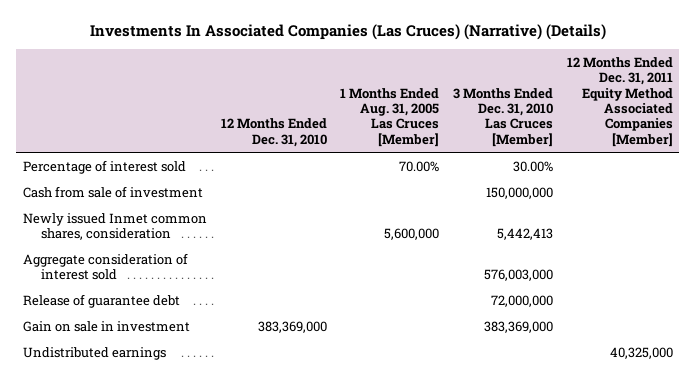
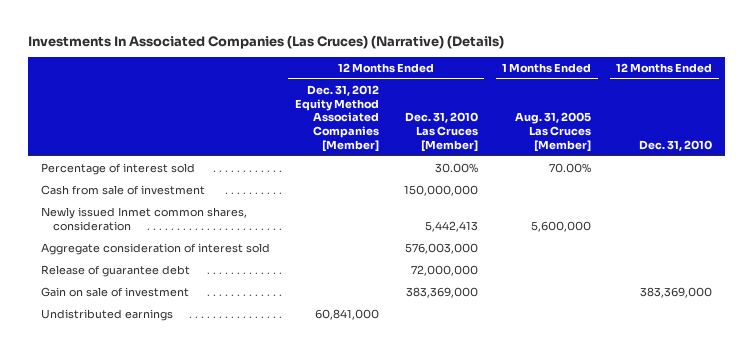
- | 12 Months Ended Dec. 31, 2010 | 1 Months Ended Aug. 31, 2005 Las Cruces [Member] | 3 Months Ended Dec. 31, 2010 Las Cruces [Member] | 12 Months Ended Dec. 31, 2011 Equity Method Associated Companies [Member]
+ | 12 Months Ended Dec. 31, 2012 Equity Method Associated Companies [Member] | 12 Months Ended Dec. 31, 2010 Las Cruces [Member] | 1 Months Ended Aug. 31, 2005 Las Cruces [Member] | 12 Months Ended Dec. 31, 2010
- Gain on sale in investment | 383,369,000 | | 383,369,000 |
+ Gain on sale of investment | | 383,369,000 | | 383,369,000

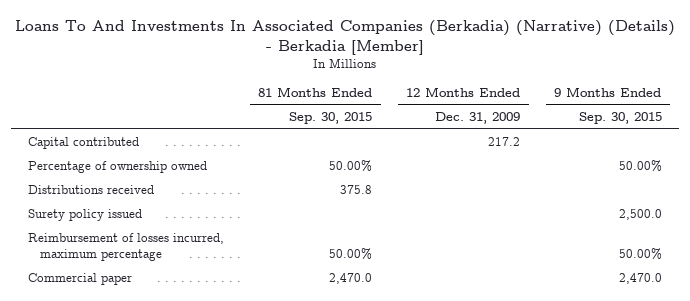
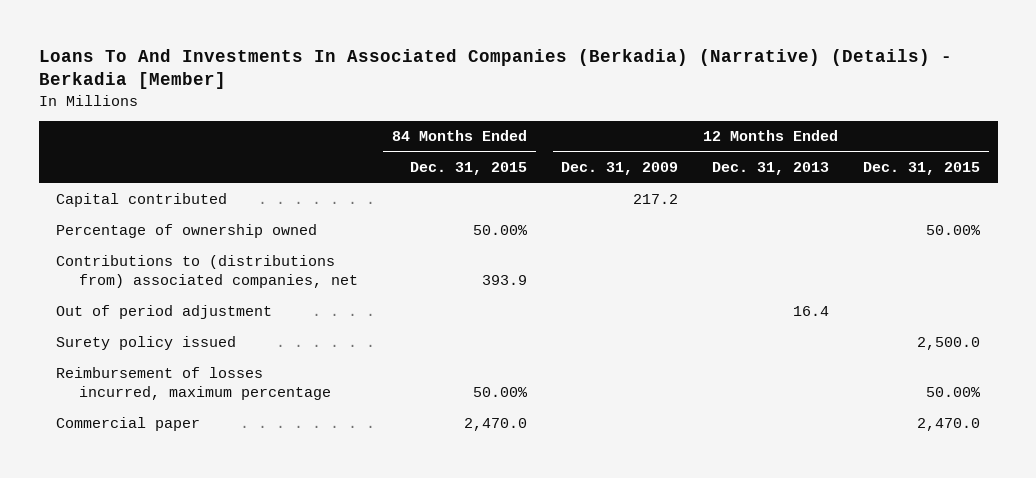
- | 81 Months Ended Sep. 30, 2015 | 12 Months Ended Dec. 31, 2009 | 9 Months Ended Sep. 30, 2015
+ | 84 Months Ended Dec. 31, 2015 | 12 Months Ended Dec. 31, 2009 | 12 Months Ended Dec. 31, 2013 | 12 Months Ended Dec. 31, 2015
- Distributions received | 375.8 | |
+ Contributions to (distributions from) associated companies, net | 393.9 | | |
+ Out of period adjustment | | | 16.4 |

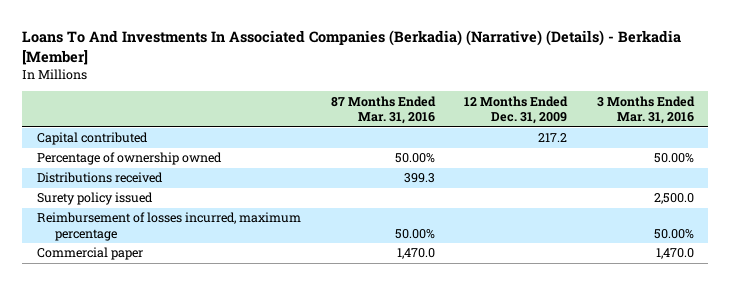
- | 84 Months Ended Dec. 31, 2015 | 12 Months Ended Dec. 31, 2009 | 12 Months Ended Dec. 31, 2013 | 12 Months Ended Dec. 31, 2015
+ | 87 Months Ended Mar. 31, 2016 | 12 Months Ended Dec. 31, 2009 | 3 Months Ended Mar. 31, 2016
- Contributions to (distributions from) associated companies, net | 393.9 | | |
- Out of period adjustment | | | 16.4 |
+ Distributions received | 399.3 | |

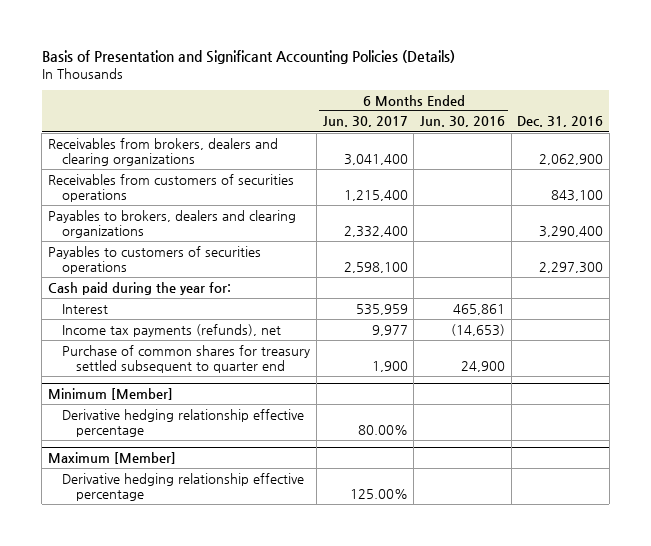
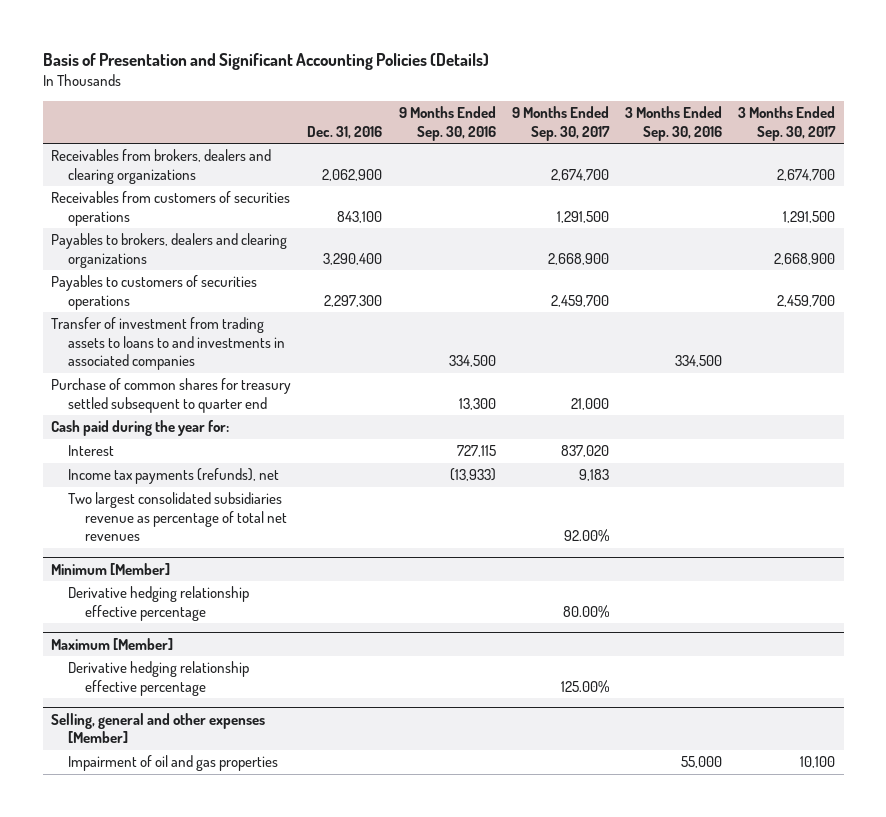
- | 6 Months Ended Jun. 30, 2017 | 6 Months Ended Jun. 30, 2016 | Dec. 31, 2016
+ | Dec. 31, 2016 | 9 Months Ended Sep. 30, 2016 | 9 Months Ended Sep. 30, 2017 | 3 Months Ended Sep. 30, 2016 | 3 Months Ended Sep. 30, 2017
+ Transfer of investment from trading assets to loans to and investments in associated companies | | 334,500 | | 334,500 |
moved up: Purchase of common shares for treasury settled subsequent to quarter end | | 13,300 | 21,000 | |
+ Two largest consolidated subsidiaries revenue as percentage of total net revenues | | | 92.00% | |
+ Selling, general and other expenses [Member]
+ Impairment of oil and gas properties | | | | 55,000 | 10,100

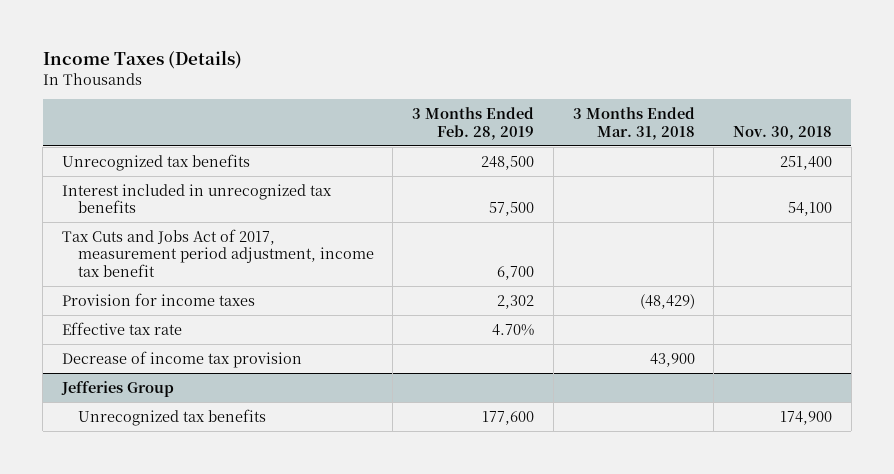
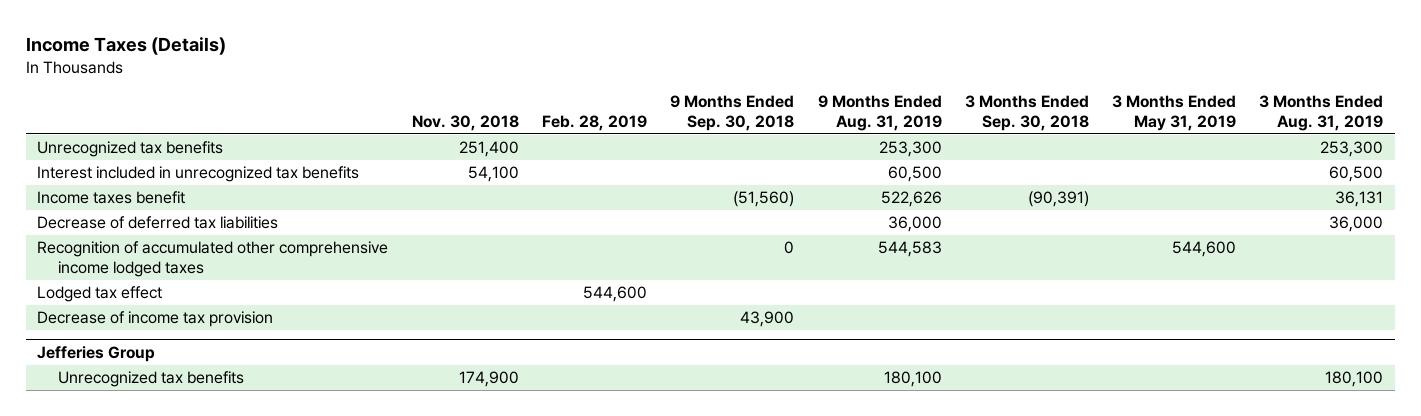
- | 3 Months Ended Feb. 28, 2019 | 3 Months Ended Mar. 31, 2018 | Nov. 30, 2018
+ | Nov. 30, 2018 | Feb. 28, 2019 | 9 Months Ended Sep. 30, 2018 | 9 Months Ended Aug. 31, 2019 | 3 Months Ended Sep. 30, 2018 | 3 Months Ended May 31, 2019 | 3 Months Ended Aug. 31, 2019
- Tax Cuts and Jobs Act of 2017, measurement period adjustment, income tax benefit | 6,700 | |
- Provision for income taxes | 2,302 | (48,429) |
- Effective tax rate | 4.70% | |
+ Income taxes benefit | | | (51,560) | 522,626 | (90,391) | | 36,131
+ Decrease of deferred tax liabilities | | | | 36,000 | | | 36,000
+ Recognition of accumulated other comprehensive income lodged taxes | | | 0 | 544,583 | | 544,600 |
+ Lodged tax effect | | 544,600 | | | | |

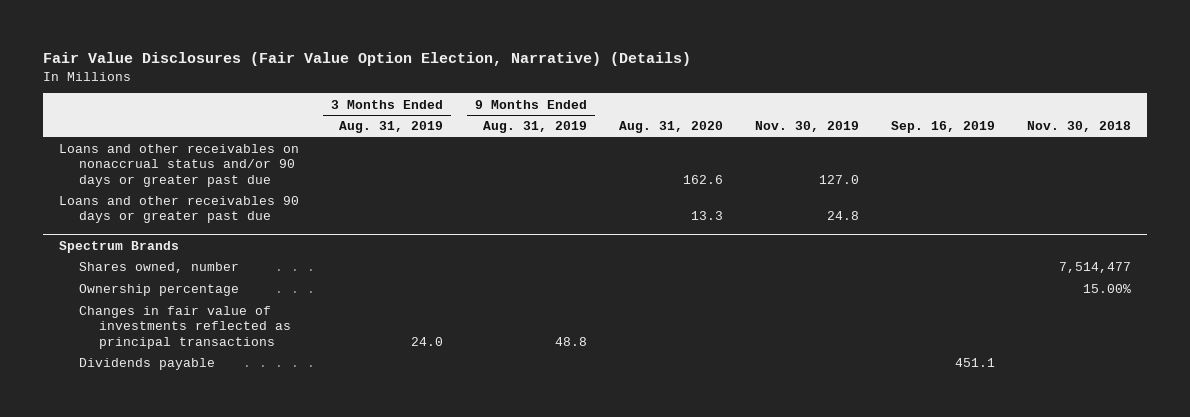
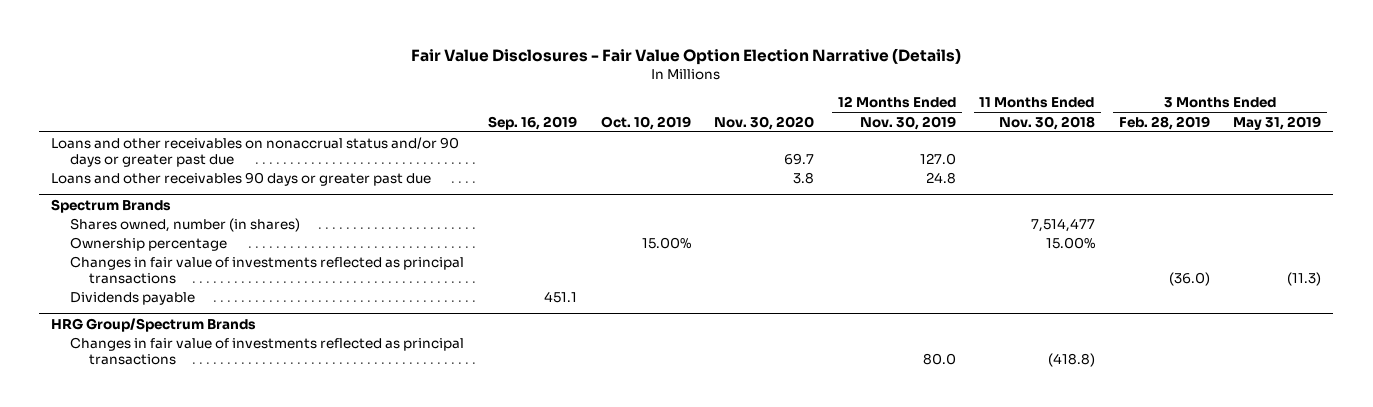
- Fair Value Disclosures (Fair Value Option Election, Narrative) (Details)
+ Fair Value Disclosures - Fair Value Option Election Narrative (Details)
- | 3 Months Ended Aug. 31, 2019 | 9 Months Ended Aug. 31, 2019 | Aug. 31, 2020 | Nov. 30, 2019 | Sep. 16, 2019 | Nov. 30, 2018
+ | Sep. 16, 2019 | Oct. 10, 2019 | Nov. 30, 2020 | 12 Months Ended Nov. 30, 2019 | 11 Months Ended Nov. 30, 2018 | 3 Months Ended Feb. 28, 2019 | 3 Months Ended May 31, 2019
@ Spectrum Brands
- Shares owned, number | | | | | | 7,514,477
+ Shares owned, number (in shares) | | | | | 7,514,477 | |
+ HRG Group/Spectrum Brands
+ Changes in fair value of investments reflected as principal transactions | | | | 80.0 | (418.8) | |

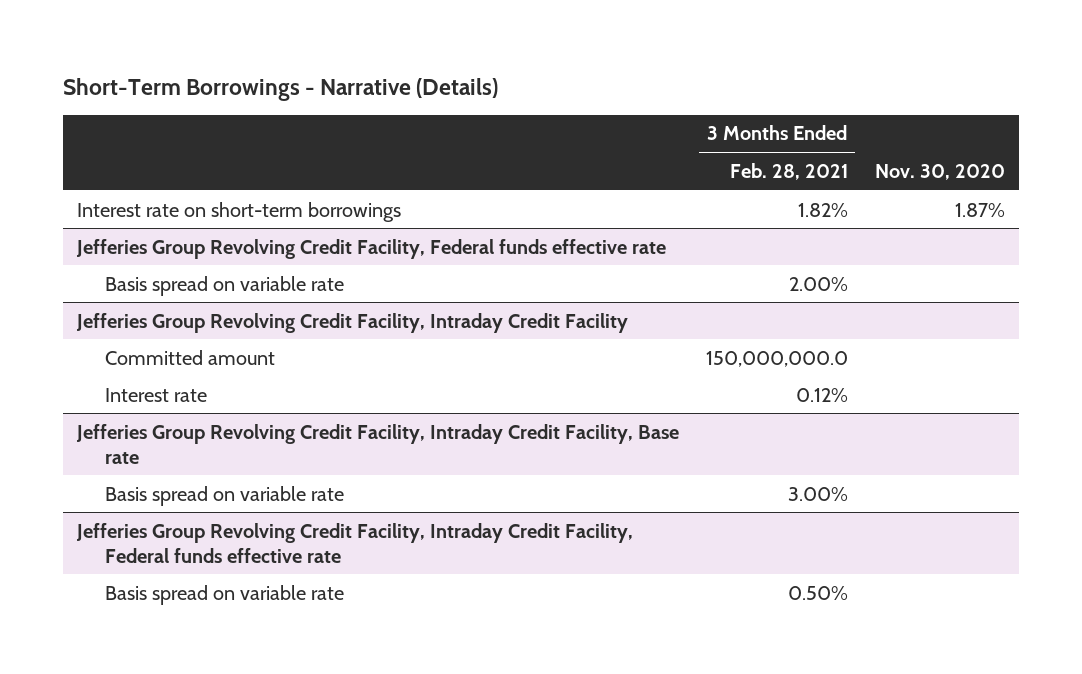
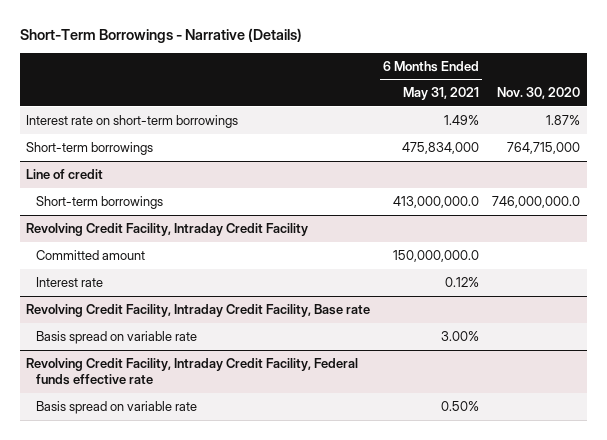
- | 3 Months Ended Feb. 28, 2021 | Nov. 30, 2020
+ | 6 Months Ended May 31, 2021 | Nov. 30, 2020
- Jefferies Group Revolving Credit Facility, Federal funds effective rate
- Basis spread on variable rate | 2.00% |
- Jefferies Group Revolving Credit Facility, Intraday Credit Facility
+ Short-term borrowings | 475,834,000 | 764,715,000
+ Line of credit
+ Short-term borrowings | 413,000,000.0 | 746,000,000.0
+ Revolving Credit Facility, Intraday Credit Facility
- Jefferies Group Revolving Credit Facility, Intraday Credit Facility, Base rate
+ Revolving Credit Facility, Intraday Credit Facility, Base rate
- Jefferies Group Revolving Credit Facility, Intraday Credit Facility, Federal funds effective rate
+ Revolving Credit Facility, Intraday Credit Facility, Federal funds effective rate

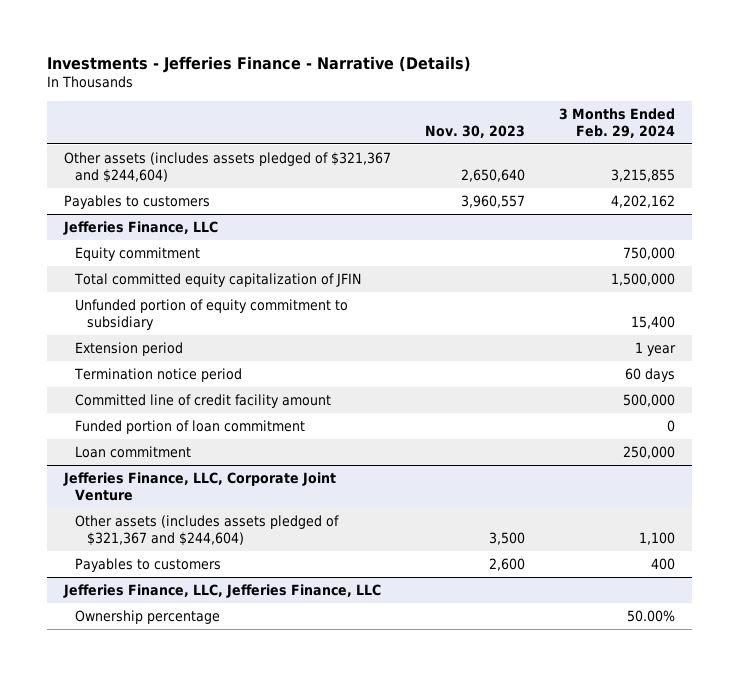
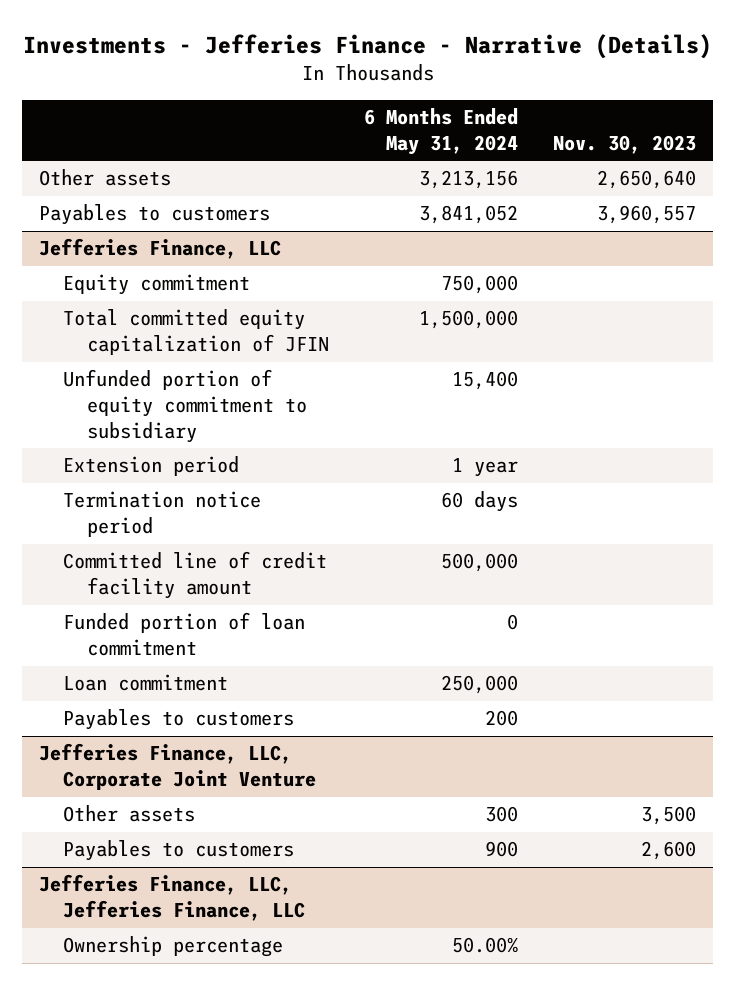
- | Nov. 30, 2023 | 3 Months Ended Feb. 29, 2024
+ | 6 Months Ended May 31, 2024 | Nov. 30, 2023
- Other assets (includes assets pledged of $321,367 and $244,604) | 2,650,640 | 3,215,855
+ Other assets | 3,213,156 | 2,650,640
@ Jefferies Finance, LLC
+ Payables to customers | 200 |
@ Jefferies Finance, LLC, Corporate Joint Venture
- Other assets (includes assets pledged of $321,367 and $244,604) | 3,500 | 1,100
+ Other assets | 300 | 3,500

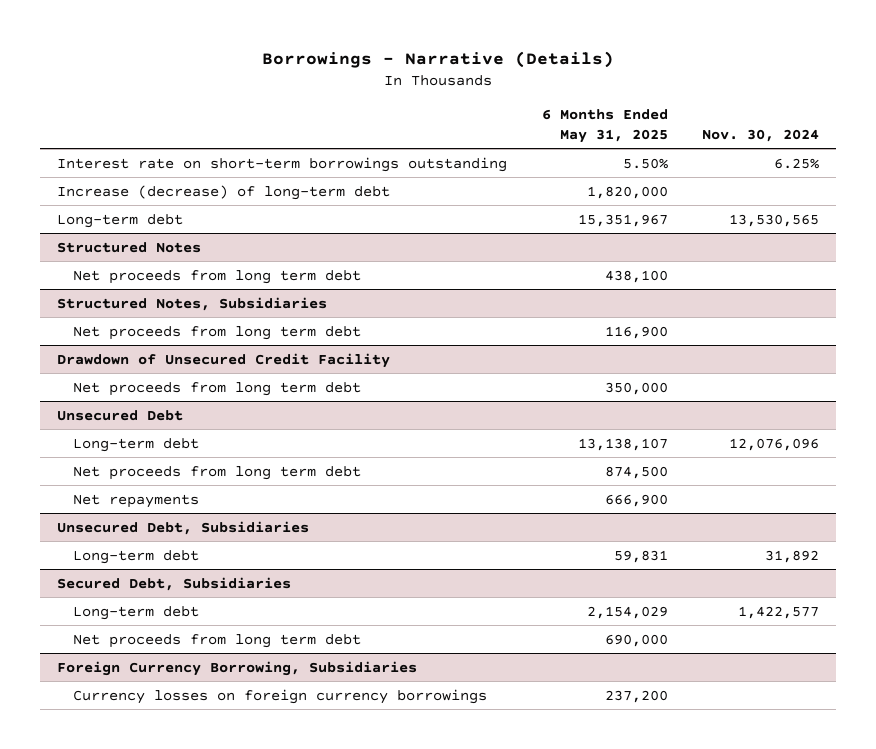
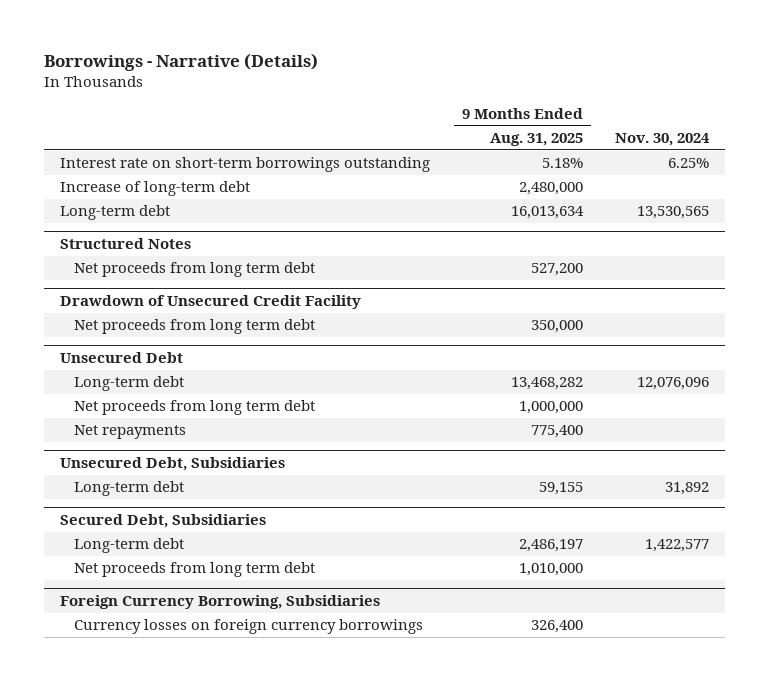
- | 6 Months Ended May 31, 2025 | Nov. 30, 2024
+ | 9 Months Ended Aug. 31, 2025 | Nov. 30, 2024
- Increase (decrease) of long-term debt | 1,820,000 |
+ Increase of long-term debt | 2,480,000 |
- Structured Notes, Subsidiaries
- Net proceeds from long term debt | 116,900 |

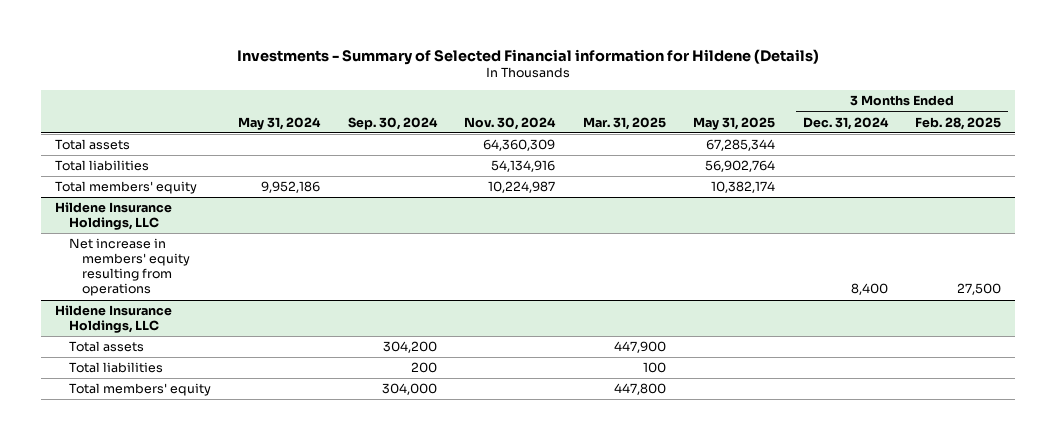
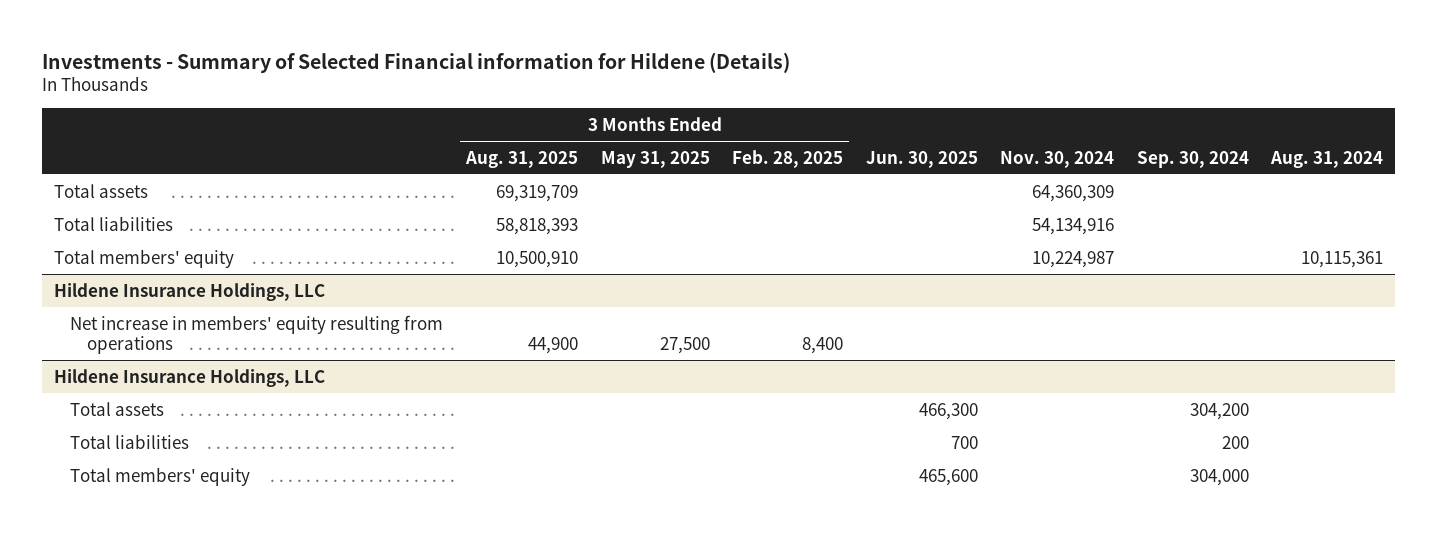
- | May 31, 2024 | Sep. 30, 2024 | Nov. 30, 2024 | Mar. 31, 2025 | May 31, 2025 | 3 Months Ended Dec. 31, 2024 | 3 Months Ended Feb. 28, 2025
+ | 3 Months Ended Aug. 31, 2025 | 3 Months Ended May 31, 2025 | 3 Months Ended Feb. 28, 2025 | Jun. 30, 2025 | Nov. 30, 2024 | Sep. 30, 2024 | Aug. 31, 2024
@ Hildene Insurance Holdings, LLC
- Net increase in members' equity resulting from operations | | | | | | 8,400 | 27,500
+ Net increase in members' equity resulting from operations | 44,900 | 27,500 | 8,400 | | | |

